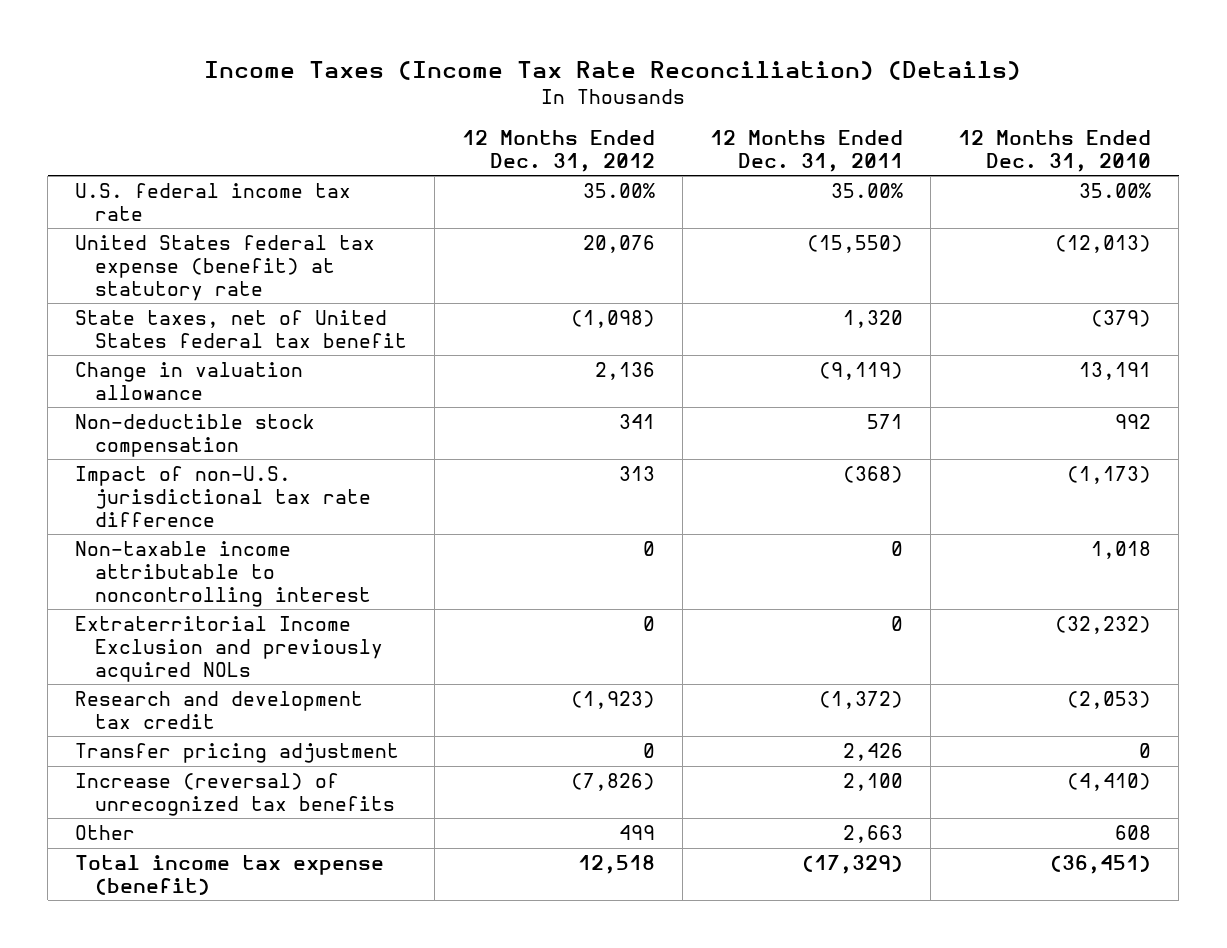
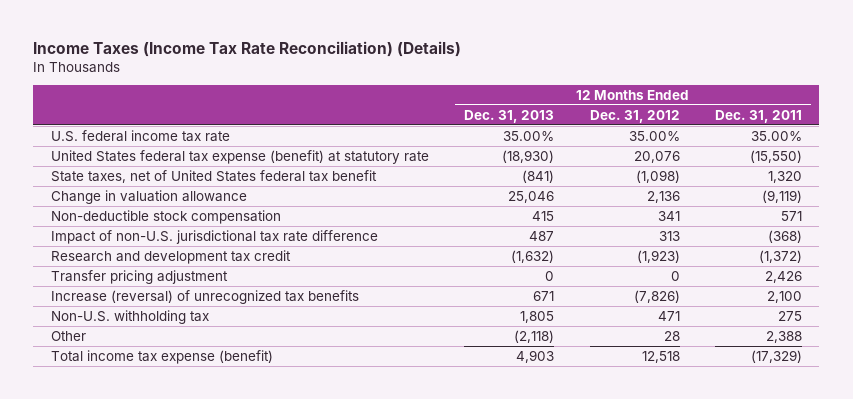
- | 12 Months Ended Dec. 31, 2012 | 12 Months Ended Dec. 31, 2011 | 12 Months Ended Dec. 31, 2010
+ | 12 Months Ended Dec. 31, 2013 | 12 Months Ended Dec. 31, 2012 | 12 Months Ended Dec. 31, 2011
- Non-taxable income attributable to noncontrolling interest | 0 | 0 | 1,018
- Extraterritorial Income Exclusion and previously acquired NOLs | 0 | 0 | (32,232)
- Other | 499 | 2,663 | 608
+ Non-U.S. withholding tax | 1,805 | 471 | 275
+ Other | (2,118) | 28 | 2,388

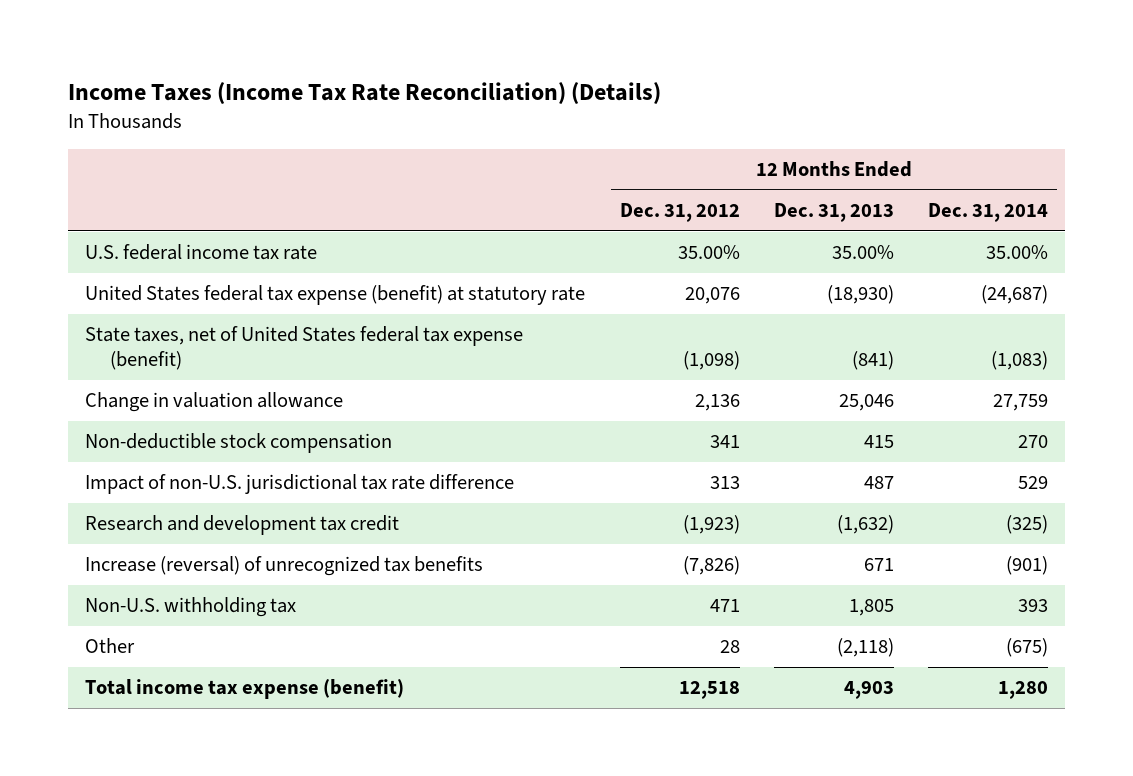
- | 12 Months Ended Dec. 31, 2013 | 12 Months Ended Dec. 31, 2012 | 12 Months Ended Dec. 31, 2011
+ | 12 Months Ended Dec. 31, 2012 | 12 Months Ended Dec. 31, 2013 | 12 Months Ended Dec. 31, 2014
- State taxes, net of United States federal tax benefit | (841) | (1,098) | 1,320
+ State taxes, net of United States federal tax expense (benefit) | (1,098) | (841) | (1,083)
- Transfer pricing adjustment | 0 | 0 | 2,426

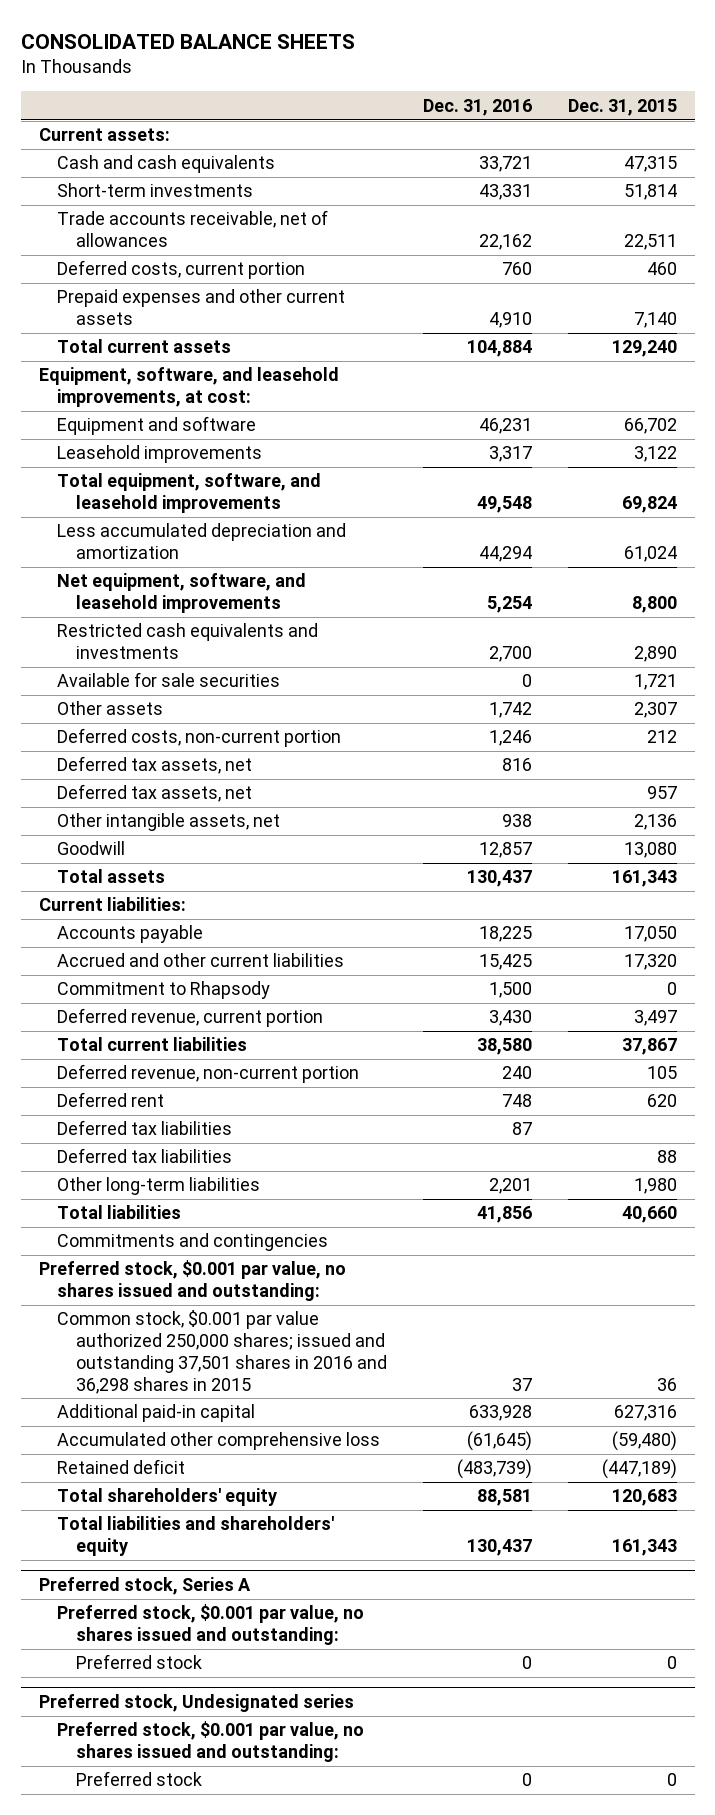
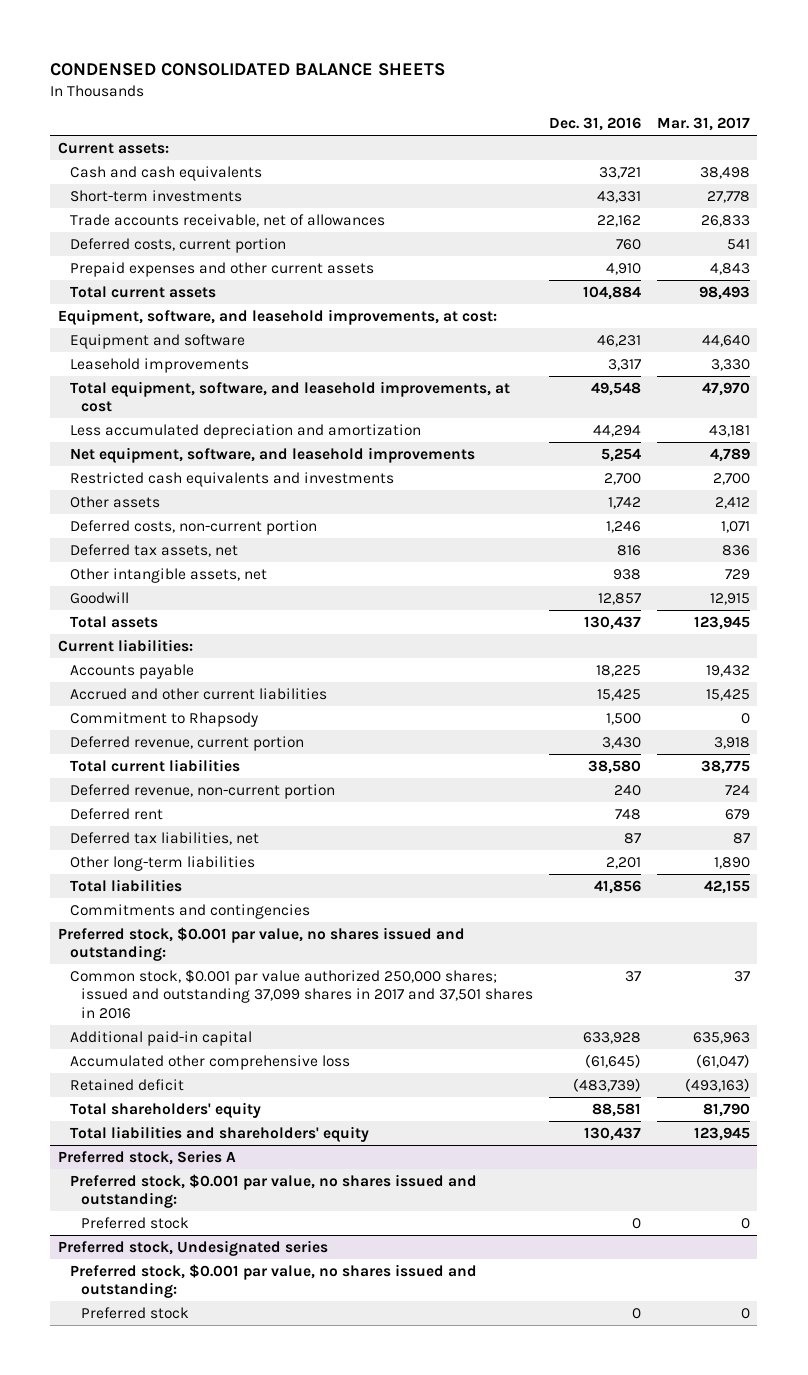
- CONSOLIDATED BALANCE SHEETS
+ CONDENSED CONSOLIDATED BALANCE SHEETS
- | Dec. 31, 2016 | Dec. 31, 2015
+ | Dec. 31, 2016 | Mar. 31, 2017
- Total equipment, software, and leasehold improvements | 49,548 | 69,824
+ Total equipment, software, and leasehold improvements, at cost | 49,548 | 47,970
- Available for sale securities | 0 | 1,721
- Deferred tax assets, net | | 957
- Deferred tax liabilities | 87 |
- Deferred tax liabilities | | 88
+ Deferred tax liabilities, net | 87 | 87
- Common stock, $0.001 par value authorized 250,000 shares; issued and outstanding 37,501 shares in 2016 and 36,298 shares in 2015 | 37 | 36
+ Common stock, $0.001 par value authorized 250,000 shares; issued and outstanding 37,099 shares in 2017 and 37,501 shares in 2016 | 37 | 37

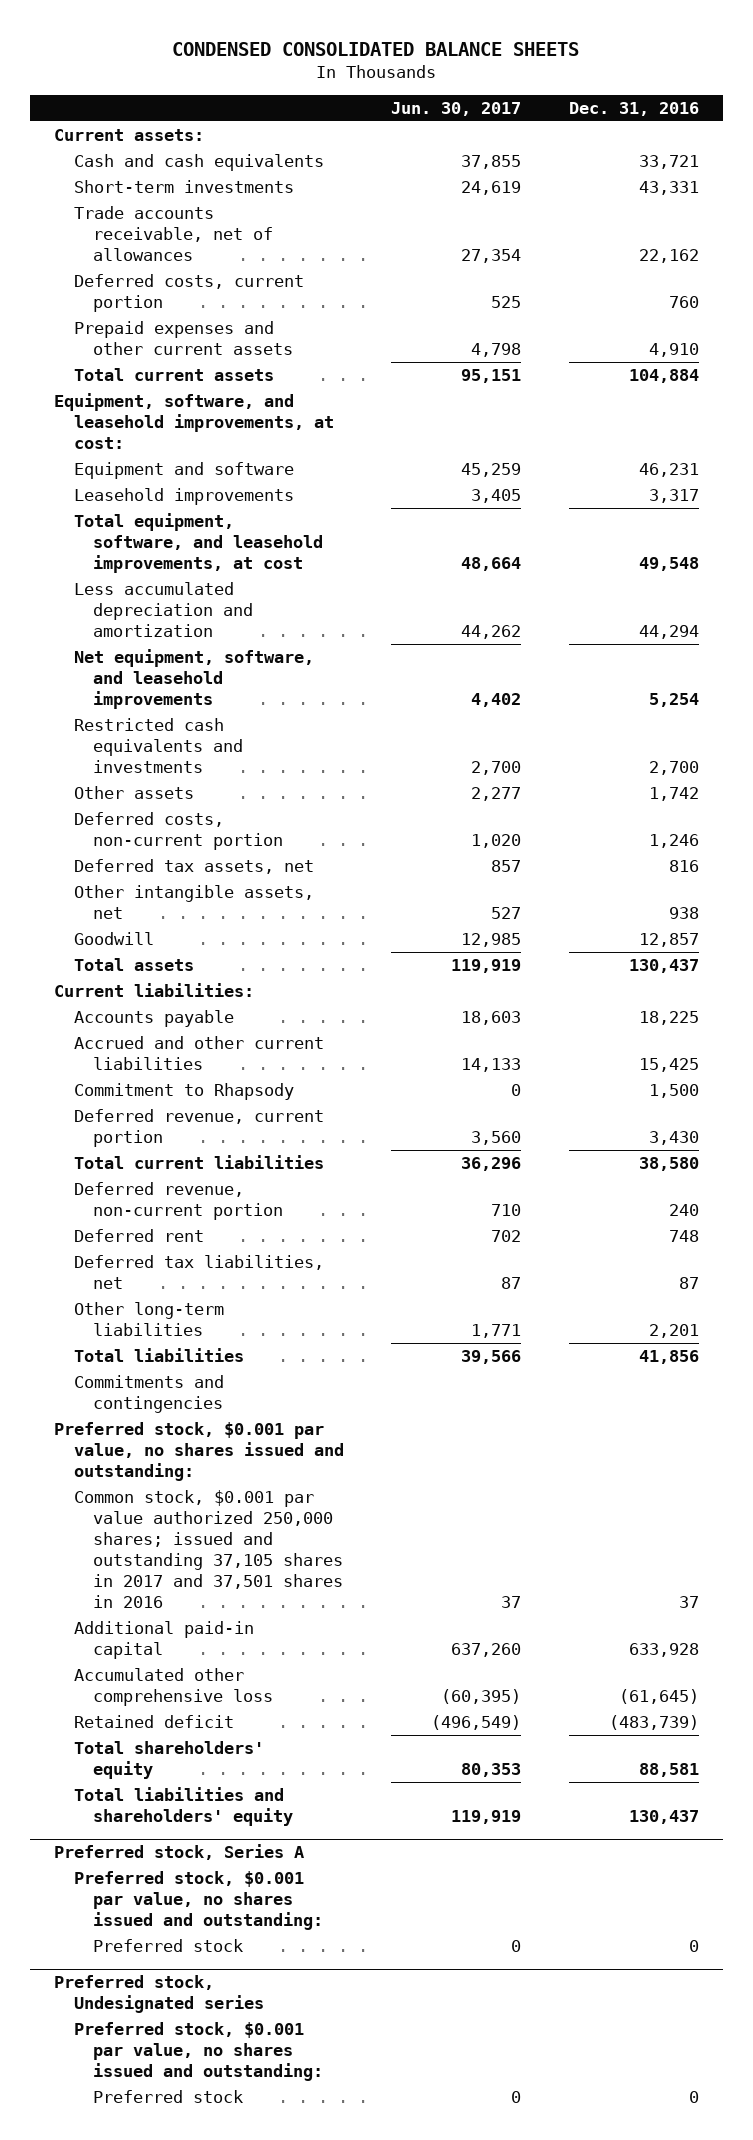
- | Dec. 31, 2016 | Mar. 31, 2017
+ | Jun. 30, 2017 | Dec. 31, 2016
- Common stock, $0.001 par value authorized 250,000 shares; issued and outstanding 37,099 shares in 2017 and 37,501 shares in 2016 | 37 | 37
+ Common stock, $0.001 par value authorized 250,000 shares; issued and outstanding 37,105 shares in 2017 and 37,501 shares in 2016 | 37 | 37

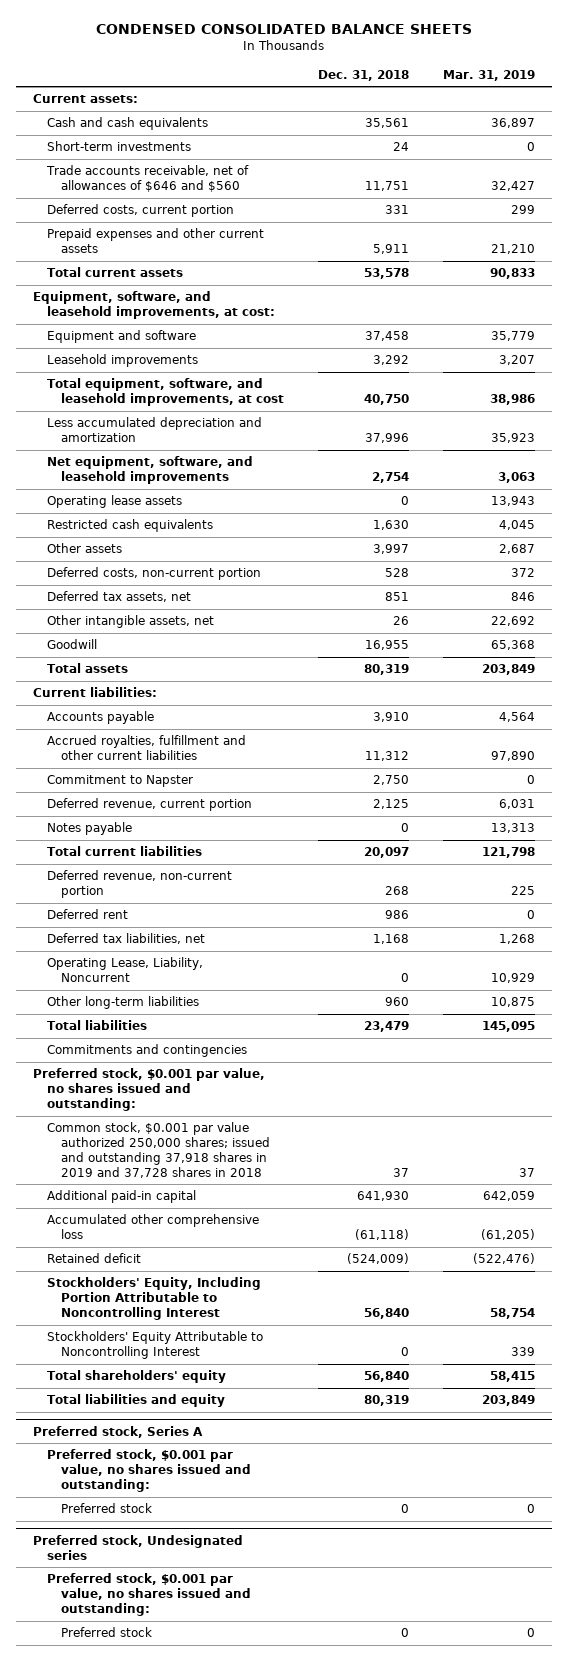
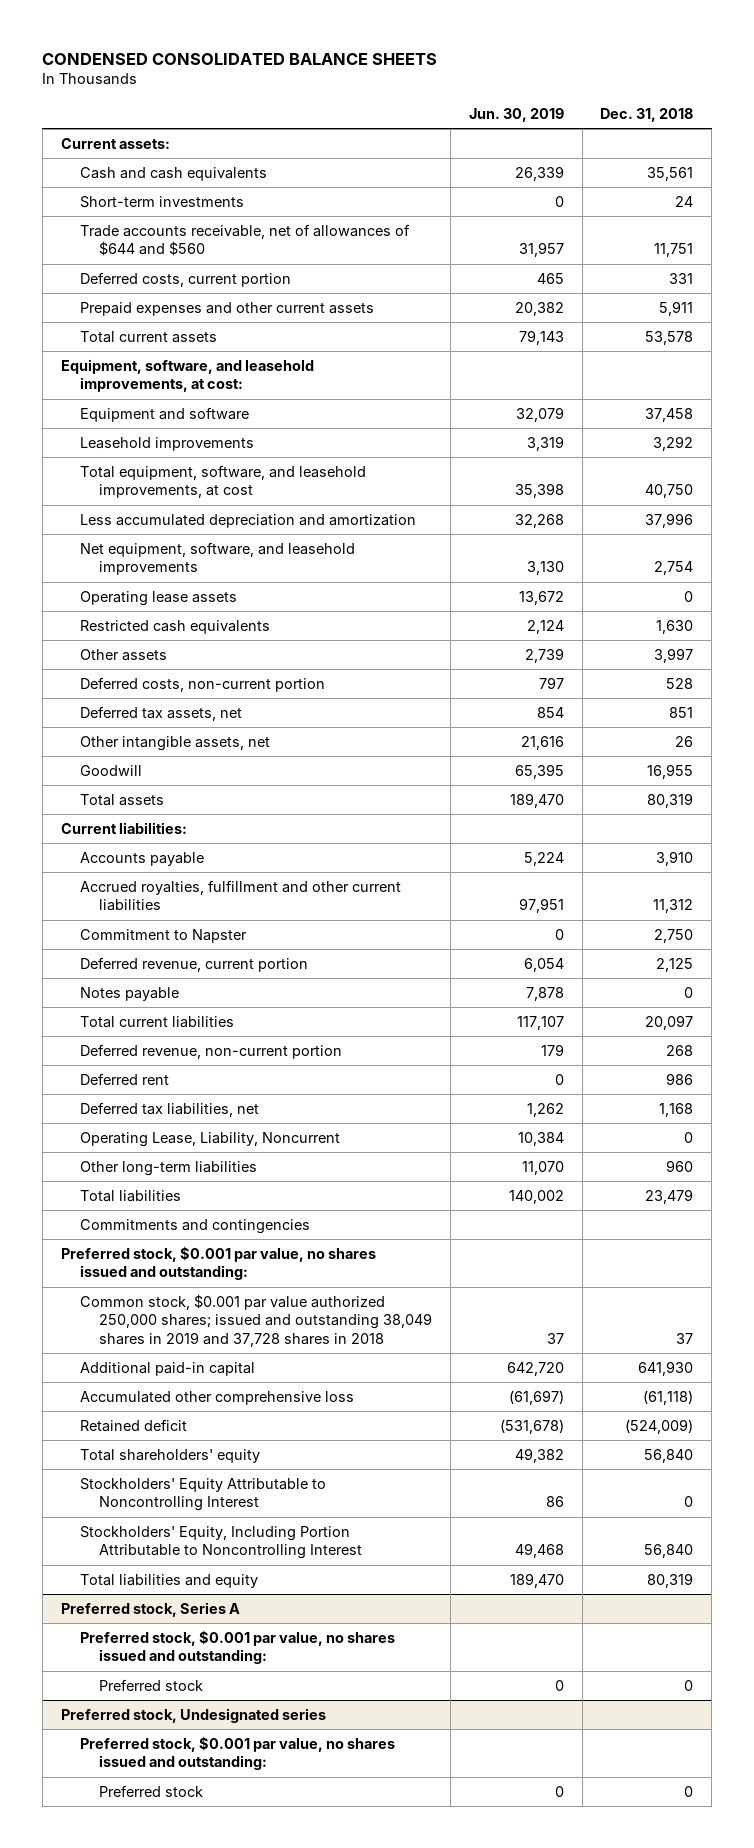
- | Dec. 31, 2018 | Mar. 31, 2019
+ | Jun. 30, 2019 | Dec. 31, 2018
- Trade accounts receivable, net of allowances of $646 and $560 | 11,751 | 32,427
+ Trade accounts receivable, net of allowances of $644 and $560 | 31,957 | 11,751
- Common stock, $0.001 par value authorized 250,000 shares; issued and outstanding 37,918 shares in 2019 and 37,728 shares in 2018 | 37 | 37
+ Common stock, $0.001 par value authorized 250,000 shares; issued and outstanding 38,049 shares in 2019 and 37,728 shares in 2018 | 37 | 37
moved down: Stockholders' Equity Attributable to Noncontrolling Interest | 86 | 0
moved down: Stockholders' Equity, Including Portion Attributable to Noncontrolling Interest | 49,468 | 56,840

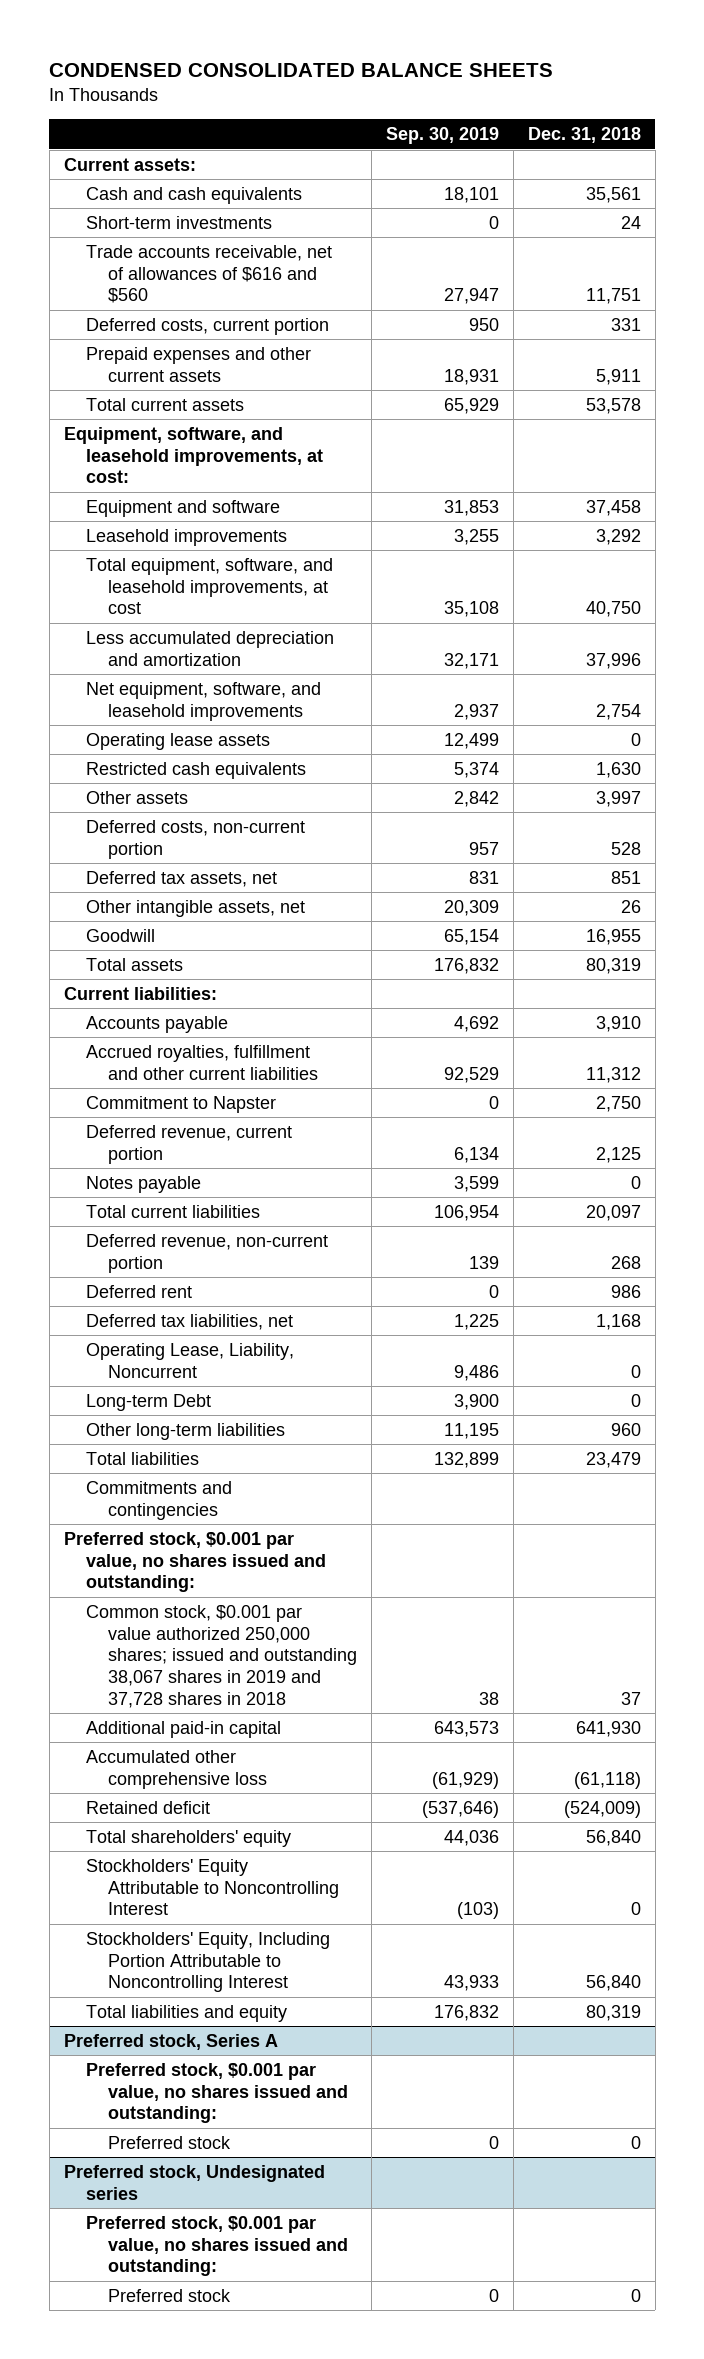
- | Jun. 30, 2019 | Dec. 31, 2018
+ | Sep. 30, 2019 | Dec. 31, 2018
- Trade accounts receivable, net of allowances of $644 and $560 | 31,957 | 11,751
+ Trade accounts receivable, net of allowances of $616 and $560 | 27,947 | 11,751
+ Long-term Debt | 3,900 | 0
- Common stock, $0.001 par value authorized 250,000 shares; issued and outstanding 38,049 shares in 2019 and 37,728 shares in 2018 | 37 | 37
+ Common stock, $0.001 par value authorized 250,000 shares; issued and outstanding 38,067 shares in 2019 and 37,728 shares in 2018 | 38 | 37

